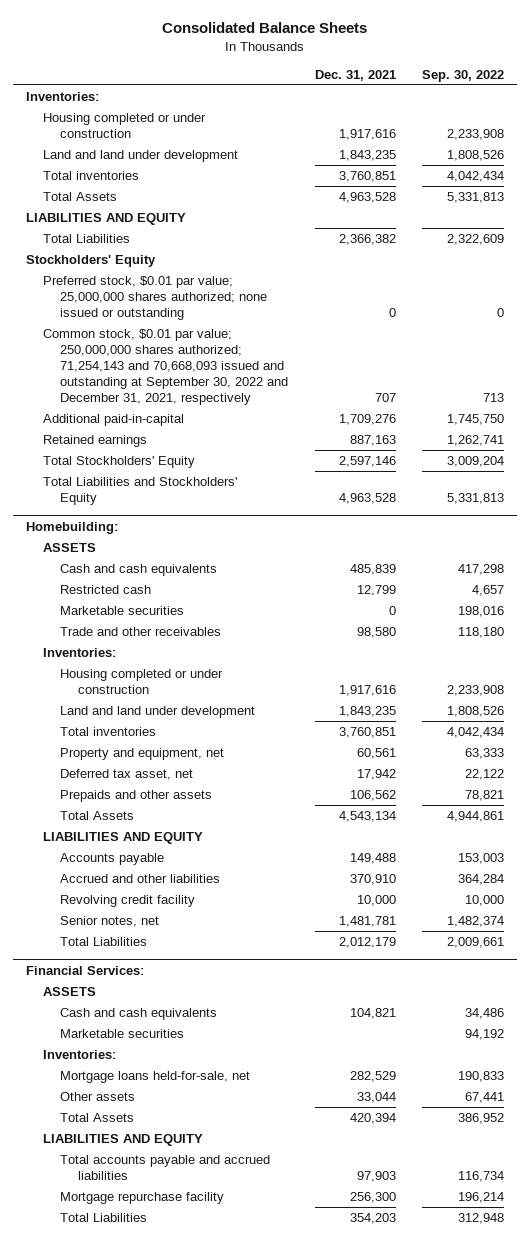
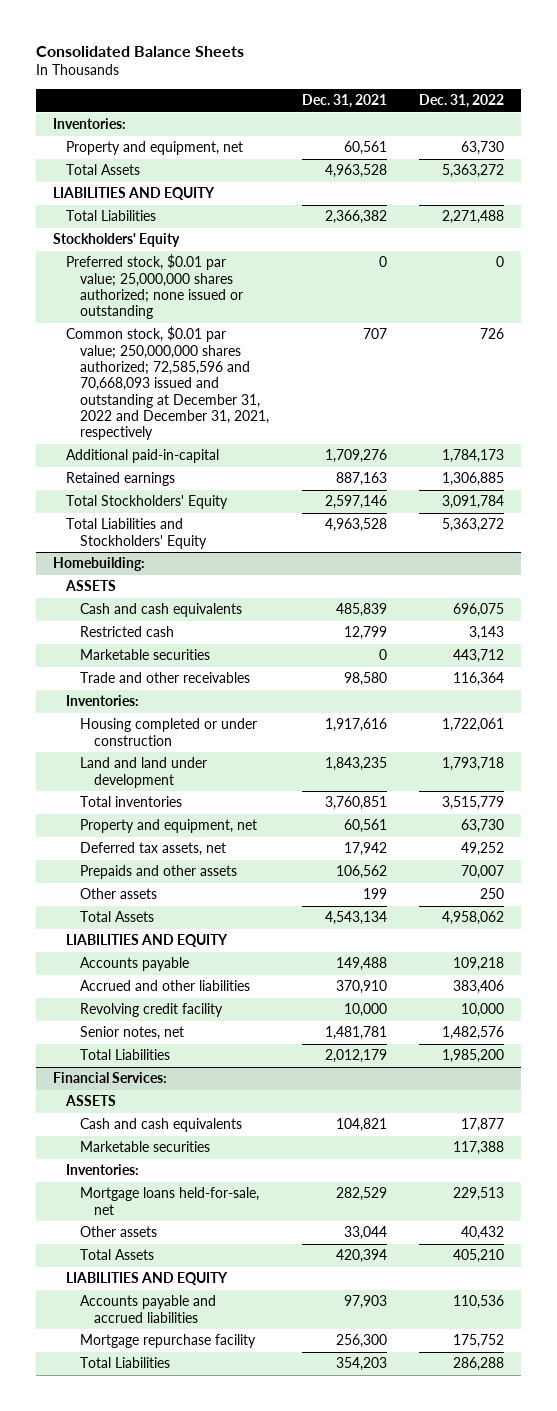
- | Dec. 31, 2021 | Sep. 30, 2022
+ | Dec. 31, 2021 | Dec. 31, 2022
- Housing completed or under construction | 1,917,616 | 2,233,908
- Land and land under development | 1,843,235 | 1,808,526
- Total inventories | 3,760,851 | 4,042,434
+ Property and equipment, net | 60,561 | 63,730
- Common stock, $0.01 par value; 250,000,000 shares authorized; 71,254,143 and 70,668,093 issued and outstanding at September 30, 2022 and December 31, 2021, respectively | 707 | 713
+ Common stock, $0.01 par value; 250,000,000 shares authorized; 72,585,596 and 70,668,093 issued and outstanding at December 31, 2022 and December 31, 2021, respectively | 707 | 726
@ Homebuilding:
- Deferred tax asset, net | 17,942 | 22,122
+ Deferred tax assets, net | 17,942 | 49,252
+ Other assets | 199 | 250
@ Financial Services:
- Total accounts payable and accrued liabilities | 97,903 | 116,734
+ Accounts payable and accrued liabilities | 97,903 | 110,536

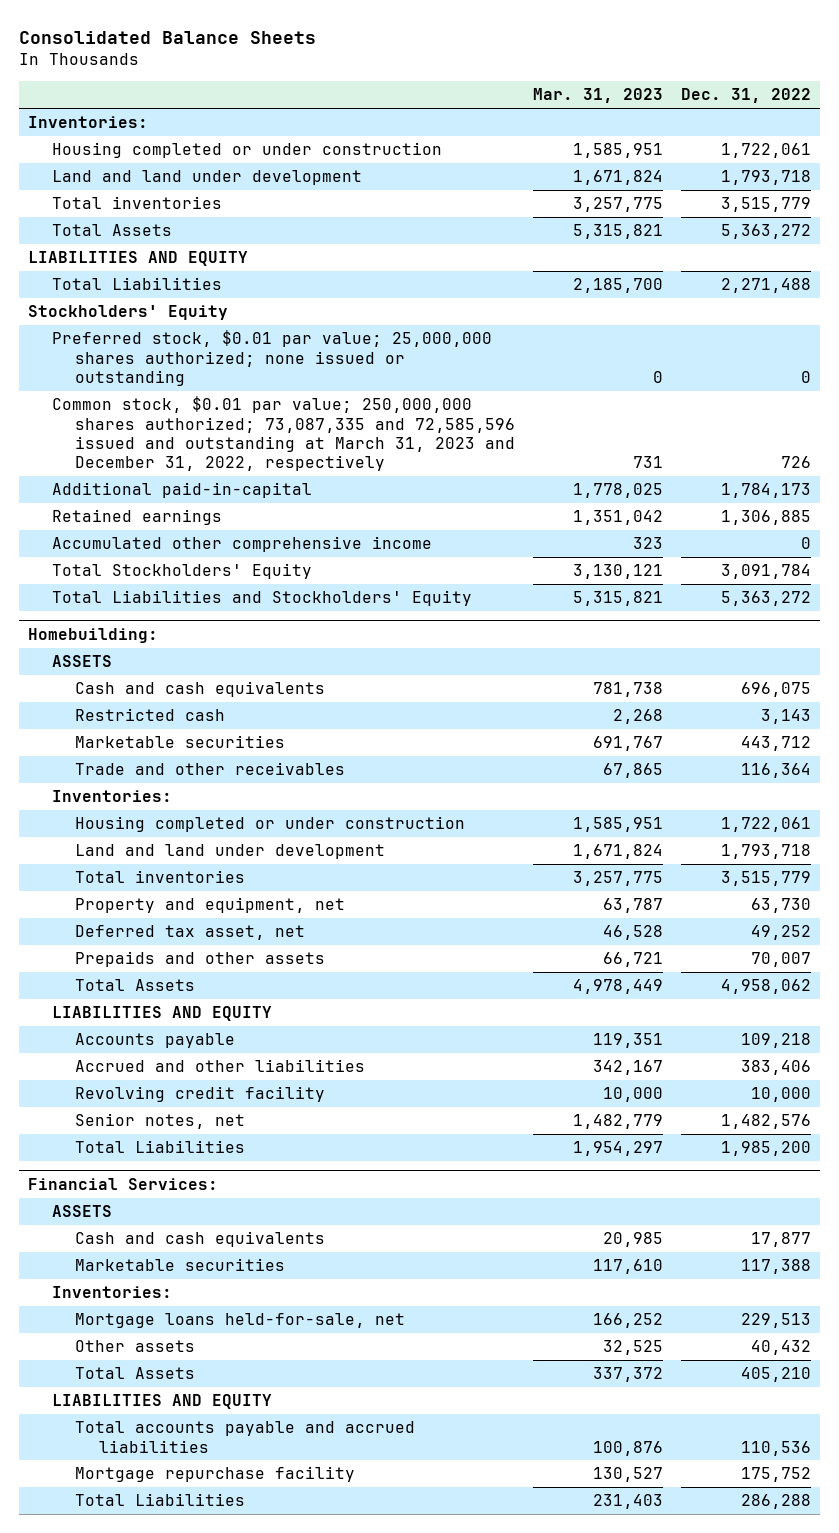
- | Dec. 31, 2021 | Dec. 31, 2022
+ | Mar. 31, 2023 | Dec. 31, 2022
- Property and equipment, net | 60,561 | 63,730
+ Housing completed or under construction | 1,585,951 | 1,722,061
+ Land and land under development | 1,671,824 | 1,793,718
+ Total inventories | 3,257,775 | 3,515,779
- Common stock, $0.01 par value; 250,000,000 shares authorized; 72,585,596 and 70,668,093 issued and outstanding at December 31, 2022 and December 31, 2021, respectively | 707 | 726
+ Common stock, $0.01 par value; 250,000,000 shares authorized; 73,087,335 and 72,585,596 issued and outstanding at March 31, 2023 and December 31, 2022, respectively | 731 | 726
+ Accumulated other comprehensive income | 323 | 0
@ Homebuilding:
- Deferred tax assets, net | 17,942 | 49,252
+ Deferred tax asset, net | 46,528 | 49,252
- Other assets | 199 | 250
@ Financial Services:
- Accounts payable and accrued liabilities | 97,903 | 110,536
+ Total accounts payable and accrued liabilities | 100,876 | 110,536

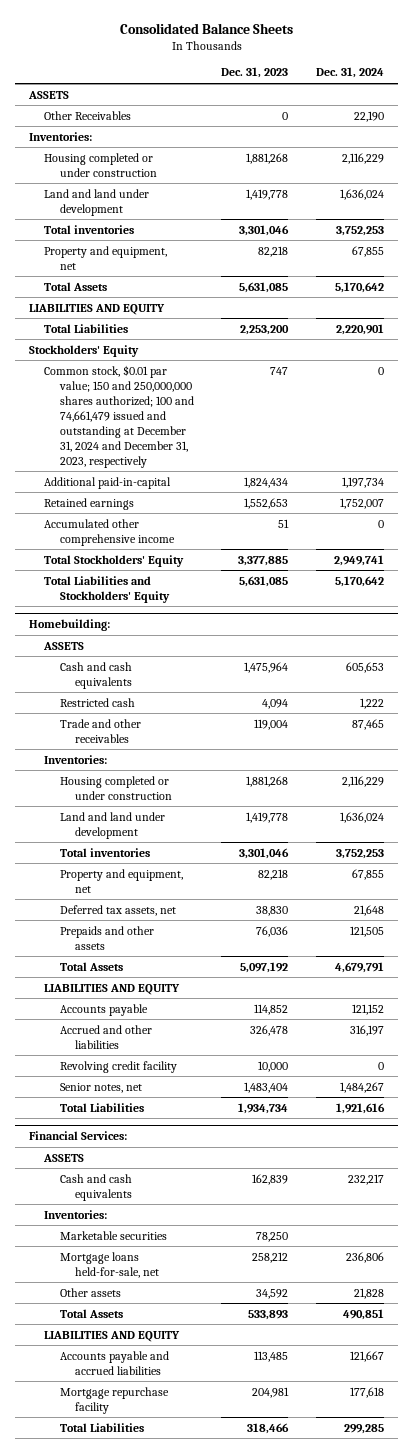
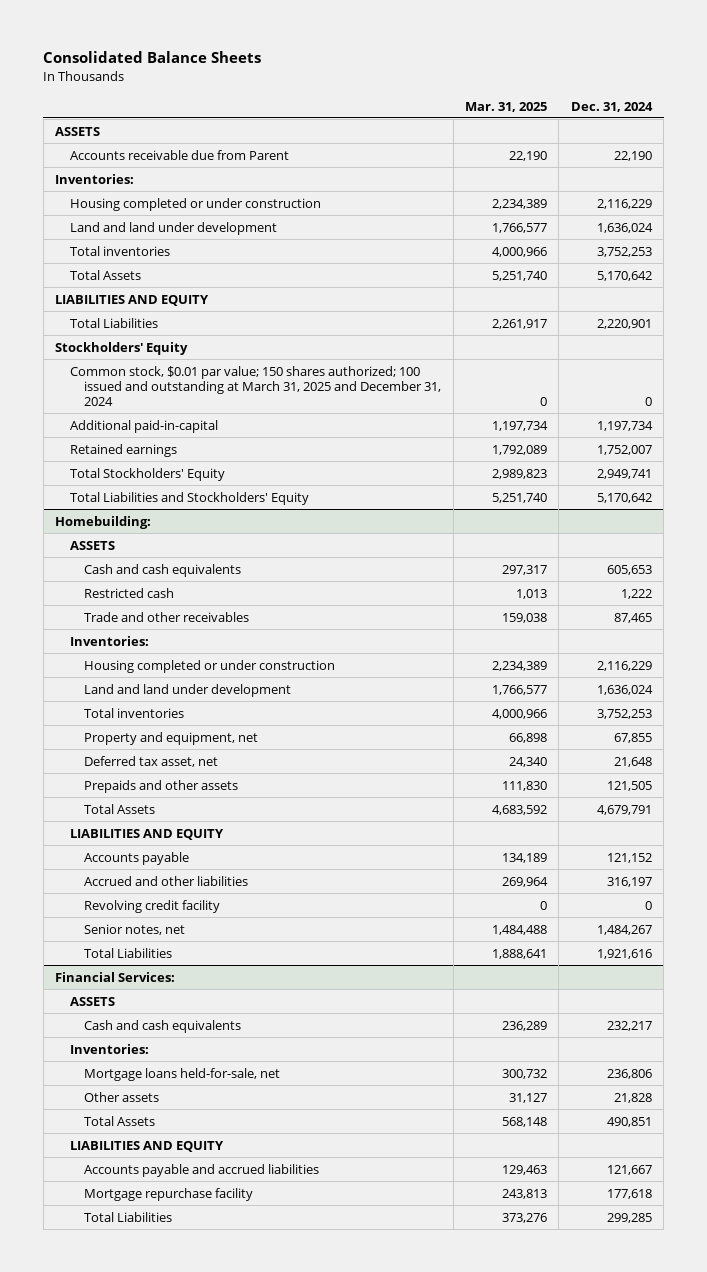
- | Dec. 31, 2023 | Dec. 31, 2024
+ | Mar. 31, 2025 | Dec. 31, 2024
- Other Receivables | 0 | 22,190
+ Accounts receivable due from Parent | 22,190 | 22,190
- Property and equipment, net | 82,218 | 67,855
- Common stock, $0.01 par value; 150 and 250,000,000 shares authorized; 100 and 74,661,479 issued and outstanding at December 31, 2024 and December 31, 2023, respectively | 747 | 0
+ Common stock, $0.01 par value; 150 shares authorized; 100 issued and outstanding at March 31, 2025 and December 31, 2024 | 0 | 0
- Accumulated other comprehensive income | 51 | 0
@ Homebuilding:
- Deferred tax assets, net | 38,830 | 21,648
+ Deferred tax asset, net | 24,340 | 21,648
@ Financial Services:
- Marketable securities | 78,250 |

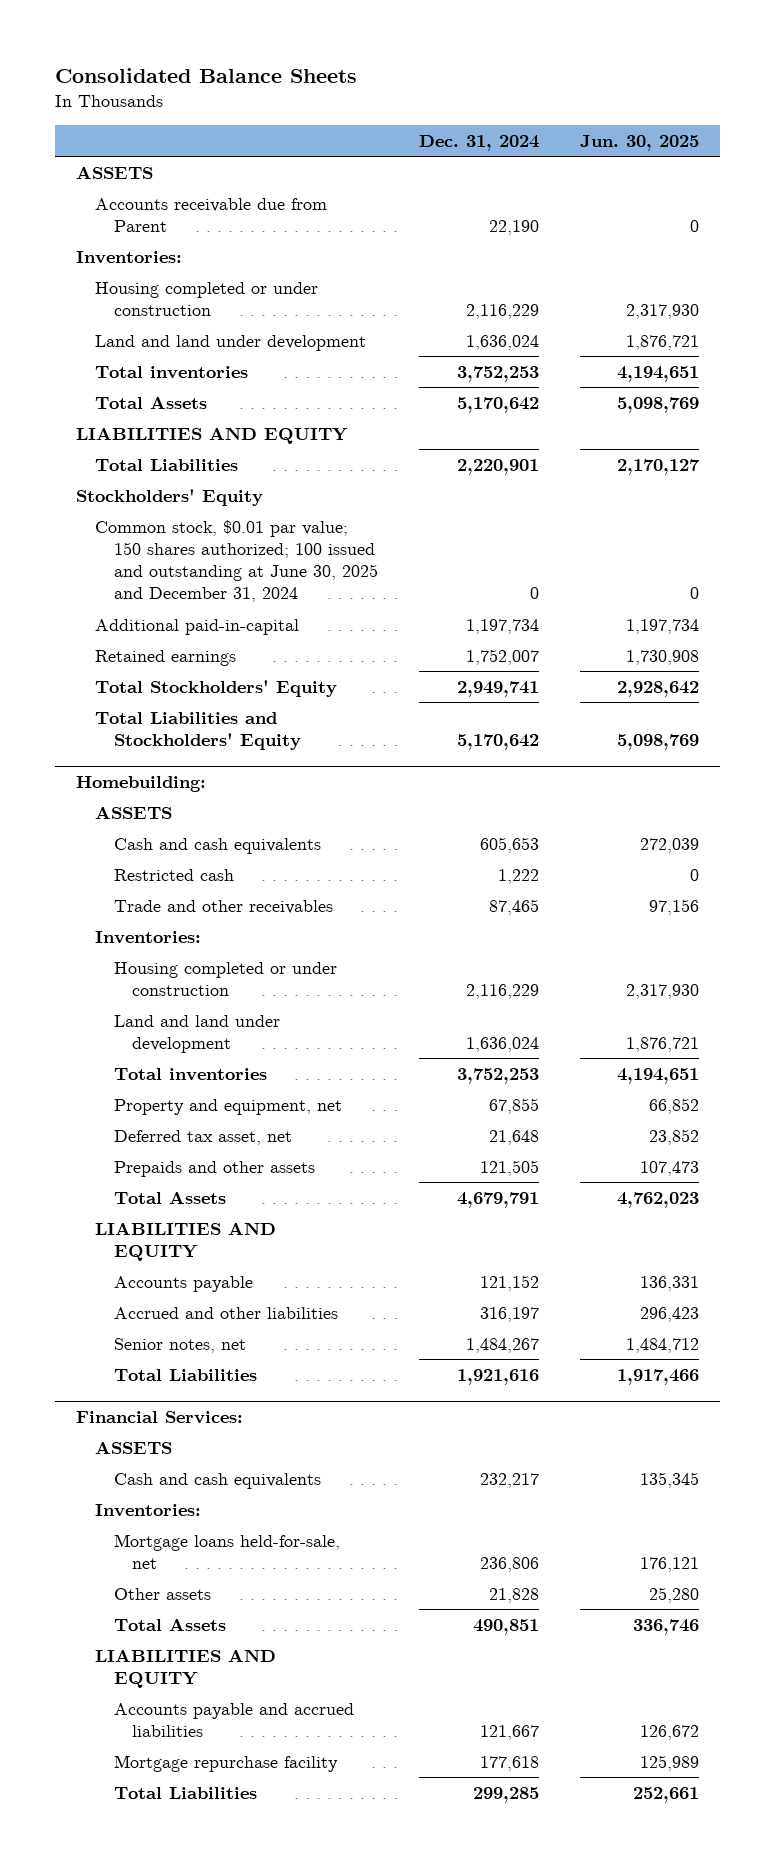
- | Mar. 31, 2025 | Dec. 31, 2024
+ | Dec. 31, 2024 | Jun. 30, 2025
- Common stock, $0.01 par value; 150 shares authorized; 100 issued and outstanding at March 31, 2025 and December 31, 2024 | 0 | 0
+ Common stock, $0.01 par value; 150 shares authorized; 100 issued and outstanding at June 30, 2025 and December 31, 2024 | 0 | 0
@ Homebuilding:
- Revolving credit facility | 0 | 0

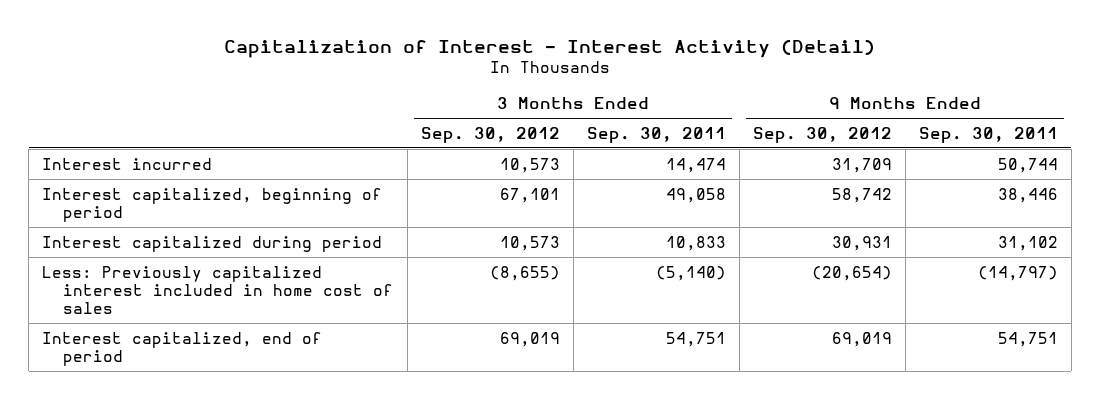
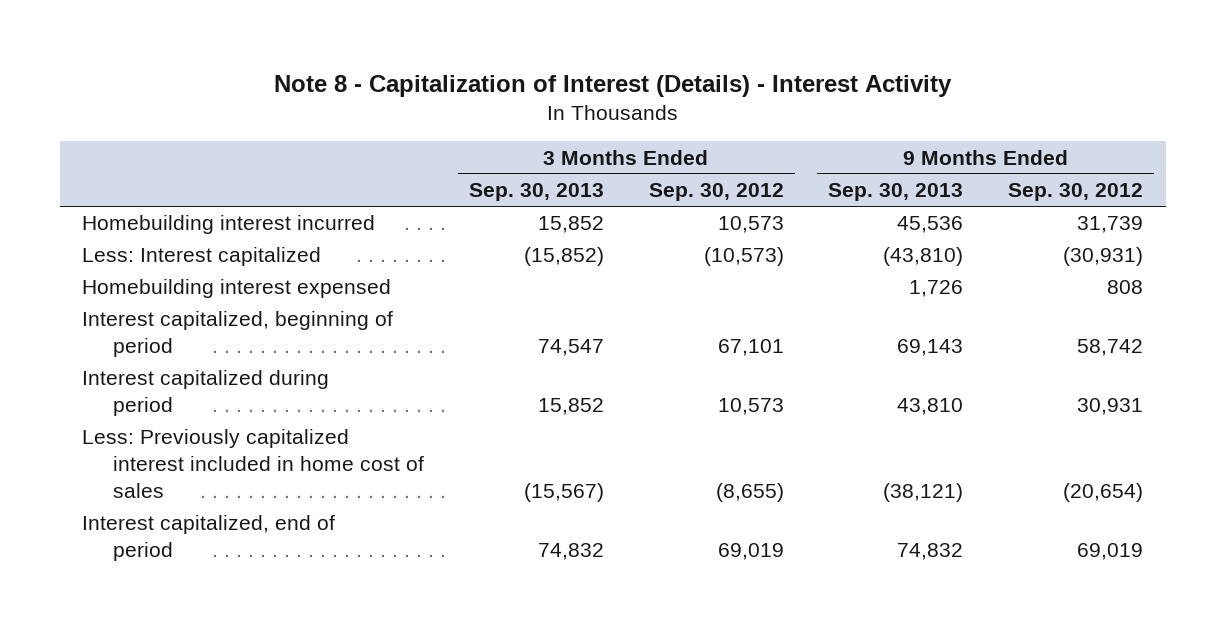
- Capitalization of Interest - Interest Activity (Detail)
+ Note 8 - Capitalization of Interest (Details) - Interest Activity
- | 3 Months Ended Sep. 30, 2012 | 3 Months Ended Sep. 30, 2011 | 9 Months Ended Sep. 30, 2012 | 9 Months Ended Sep. 30, 2011
+ | 3 Months Ended Sep. 30, 2013 | 3 Months Ended Sep. 30, 2012 | 9 Months Ended Sep. 30, 2013 | 9 Months Ended Sep. 30, 2012
- Interest incurred | 10,573 | 14,474 | 31,709 | 50,744
+ Homebuilding interest incurred | 15,852 | 10,573 | 45,536 | 31,739
+ Less: Interest capitalized | (15,852) | (10,573) | (43,810) | (30,931)
+ Homebuilding interest expensed | | | 1,726 | 808

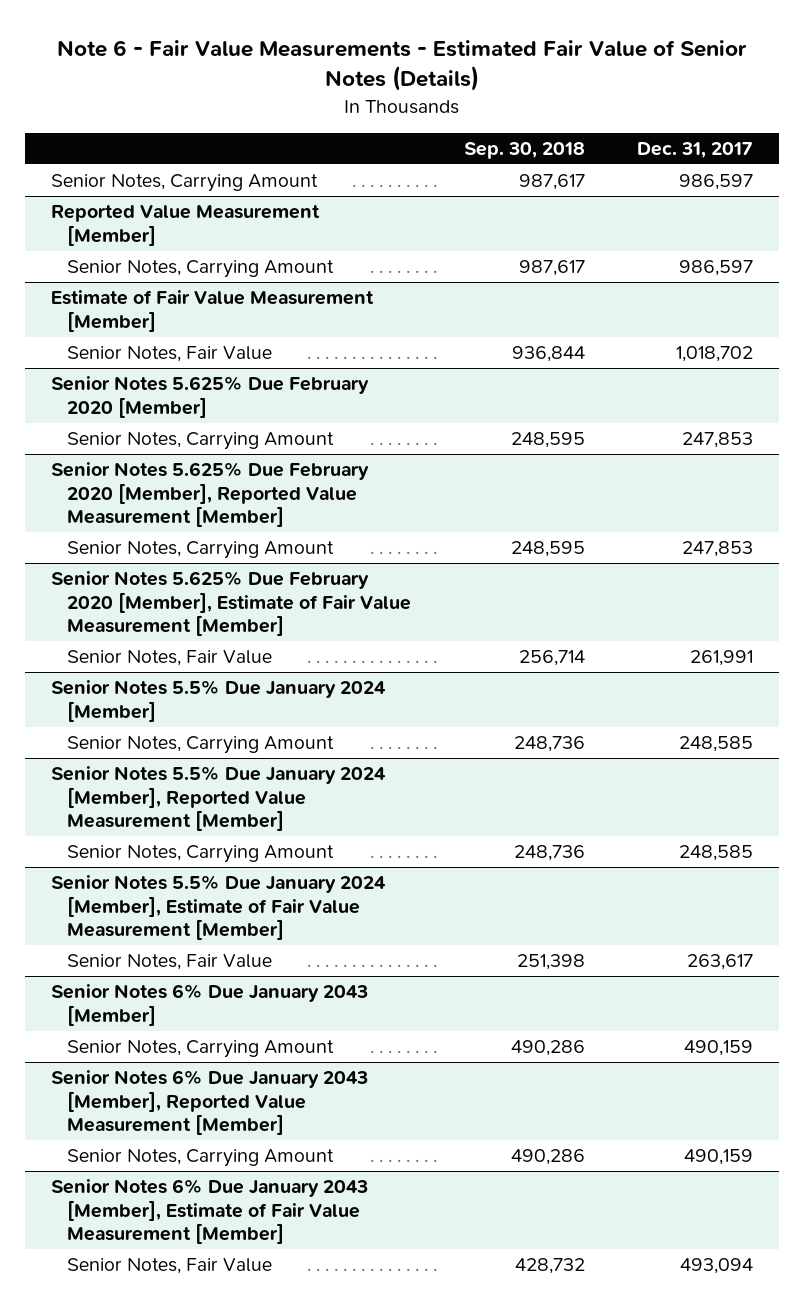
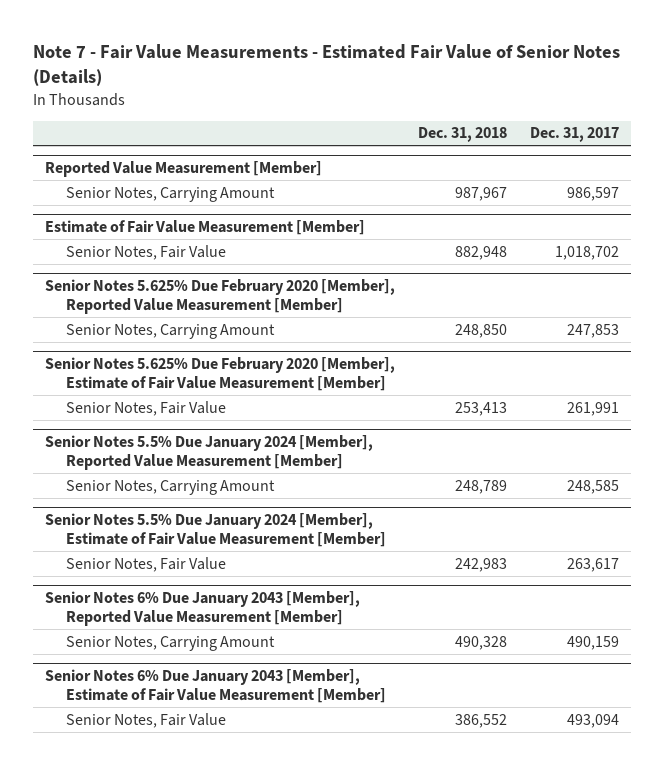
- Note 6 - Fair Value Measurements - Estimated Fair Value of Senior Notes (Details)
+ Note 7 - Fair Value Measurements - Estimated Fair Value of Senior Notes (Details)
- | Sep. 30, 2018 | Dec. 31, 2017
+ | Dec. 31, 2018 | Dec. 31, 2017
- Senior Notes, Carrying Amount | 987,617 | 986,597
- Senior Notes 5.625% Due February 2020 [Member]
- Senior Notes, Carrying Amount | 248,595 | 247,853
- Senior Notes 5.5% Due January 2024 [Member]
- Senior Notes, Carrying Amount | 248,736 | 248,585
- Senior Notes 6% Due January 2043 [Member]
- Senior Notes, Carrying Amount | 490,286 | 490,159

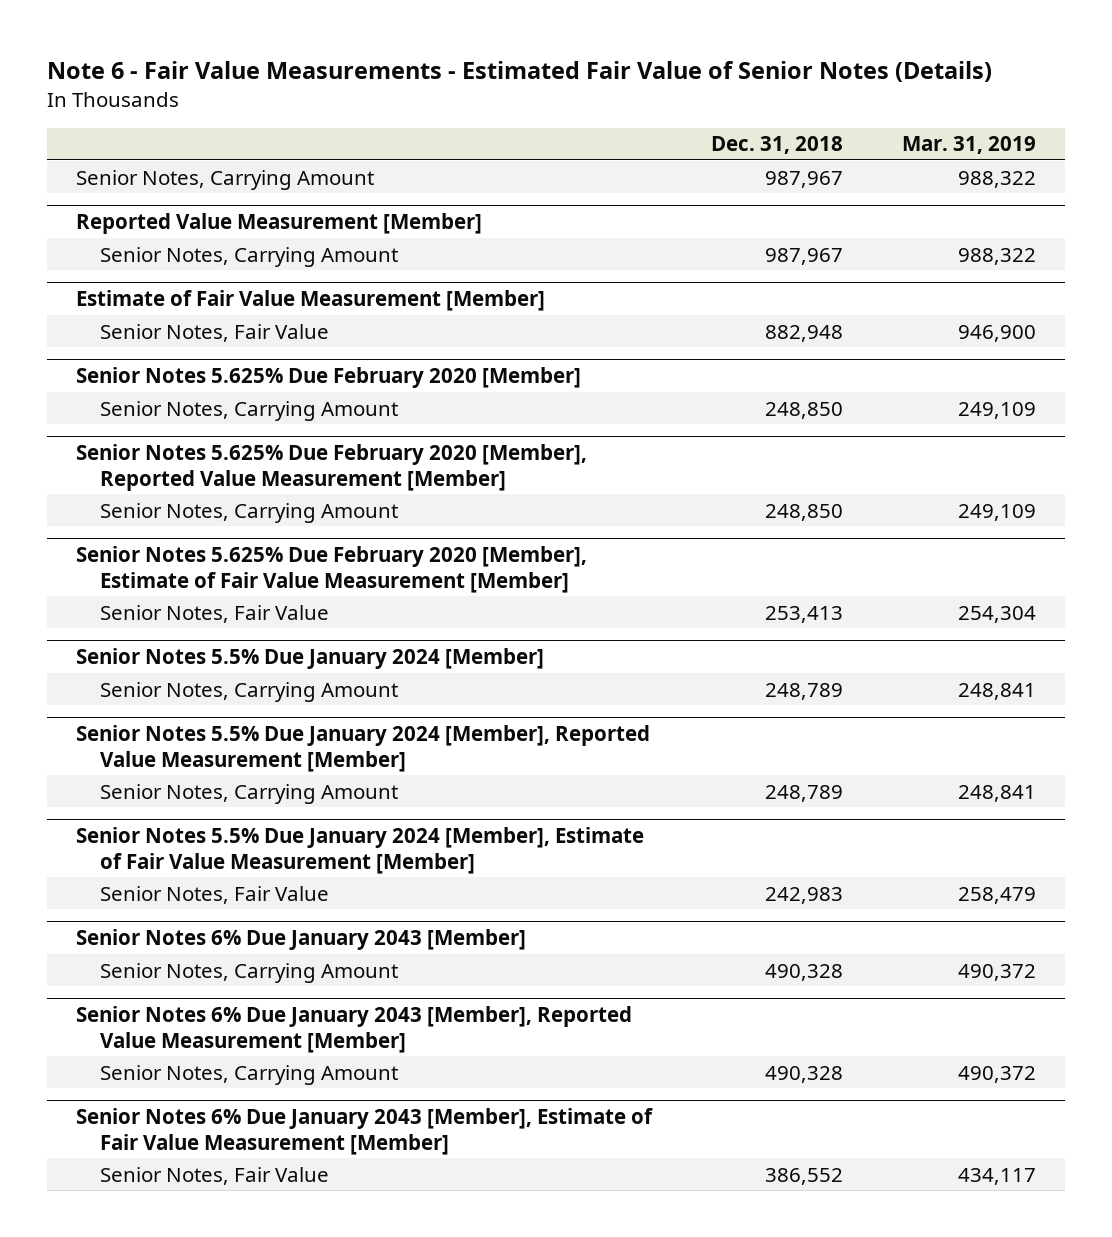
- Note 7 - Fair Value Measurements - Estimated Fair Value of Senior Notes (Details)
+ Note 6 - Fair Value Measurements - Estimated Fair Value of Senior Notes (Details)
- | Dec. 31, 2018 | Dec. 31, 2017
+ | Dec. 31, 2018 | Mar. 31, 2019
+ Senior Notes, Carrying Amount | 987,967 | 988,322
+ Senior Notes 5.625% Due February 2020 [Member]
+ Senior Notes, Carrying Amount | 248,850 | 249,109
+ Senior Notes 5.5% Due January 2024 [Member]
+ Senior Notes, Carrying Amount | 248,789 | 248,841
+ Senior Notes 6% Due January 2043 [Member]
+ Senior Notes, Carrying Amount | 490,328 | 490,372

